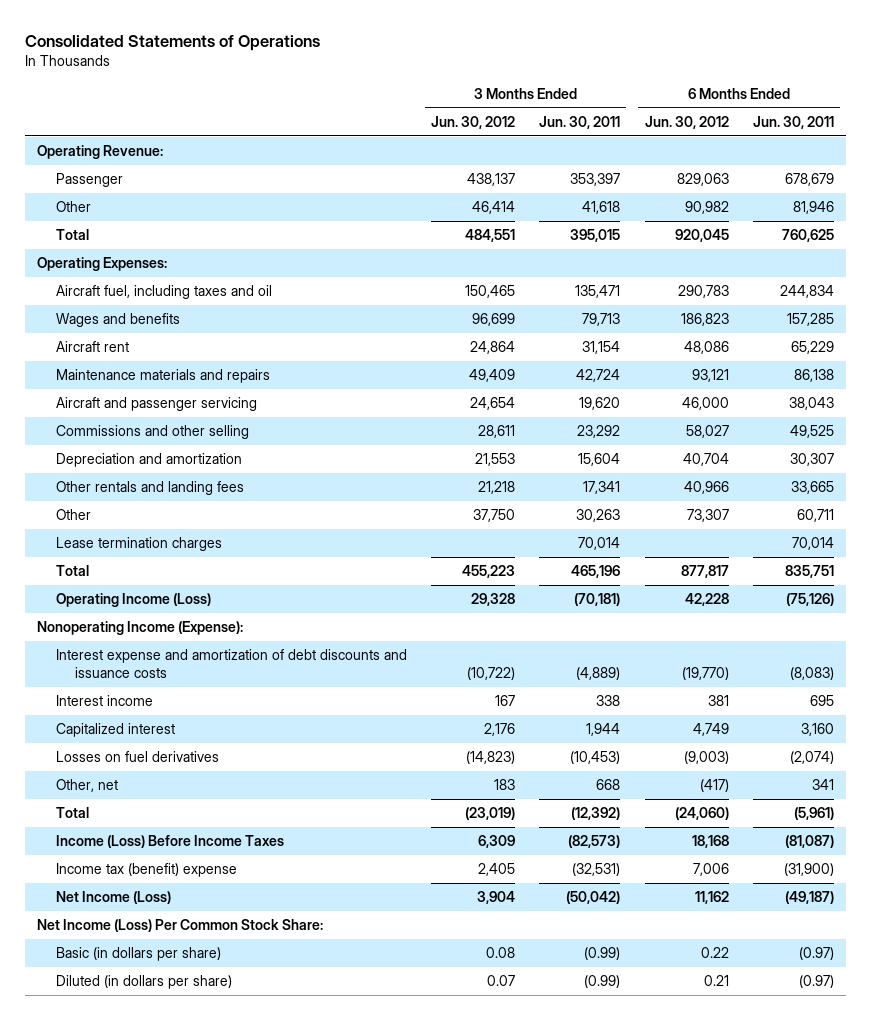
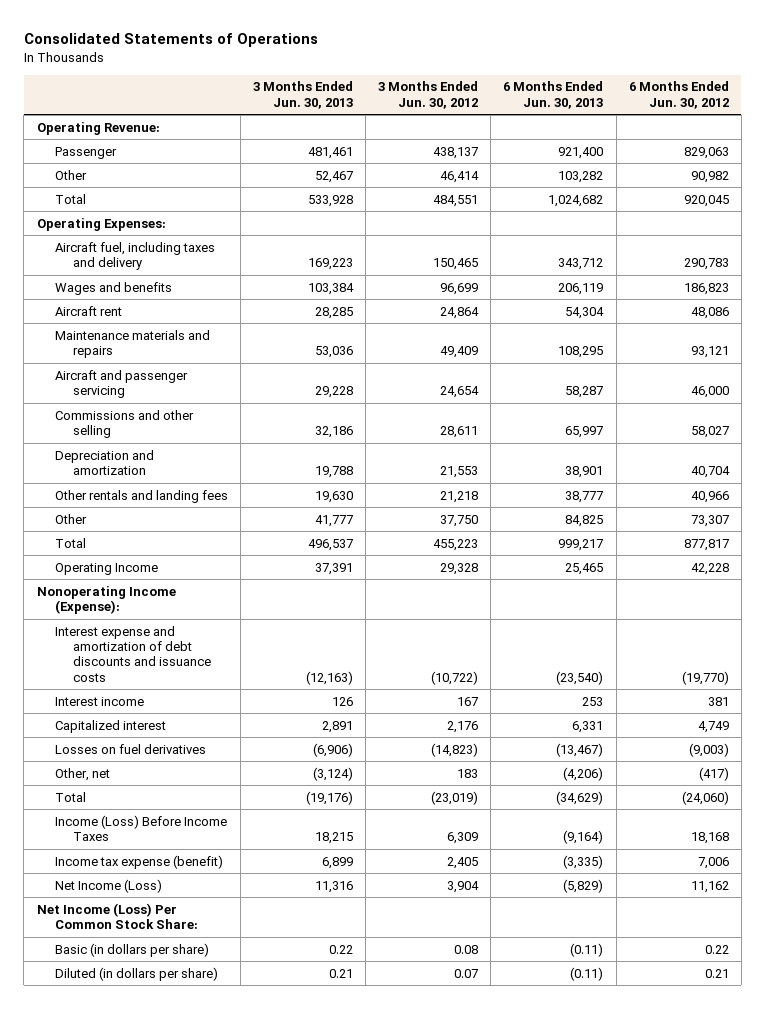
- | 3 Months Ended Jun. 30, 2012 | 3 Months Ended Jun. 30, 2011 | 6 Months Ended Jun. 30, 2012 | 6 Months Ended Jun. 30, 2011
+ | 3 Months Ended Jun. 30, 2013 | 3 Months Ended Jun. 30, 2012 | 6 Months Ended Jun. 30, 2013 | 6 Months Ended Jun. 30, 2012
- Aircraft fuel, including taxes and oil | 150,465 | 135,471 | 290,783 | 244,834
+ Aircraft fuel, including taxes and delivery | 169,223 | 150,465 | 343,712 | 290,783
- Lease termination charges | | 70,014 | | 70,014
- Operating Income (Loss) | 29,328 | (70,181) | 42,228 | (75,126)
+ Operating Income | 37,391 | 29,328 | 25,465 | 42,228
- Income tax (benefit) expense | 2,405 | (32,531) | 7,006 | (31,900)
+ Income tax expense (benefit) | 6,899 | 2,405 | (3,335) | 7,006

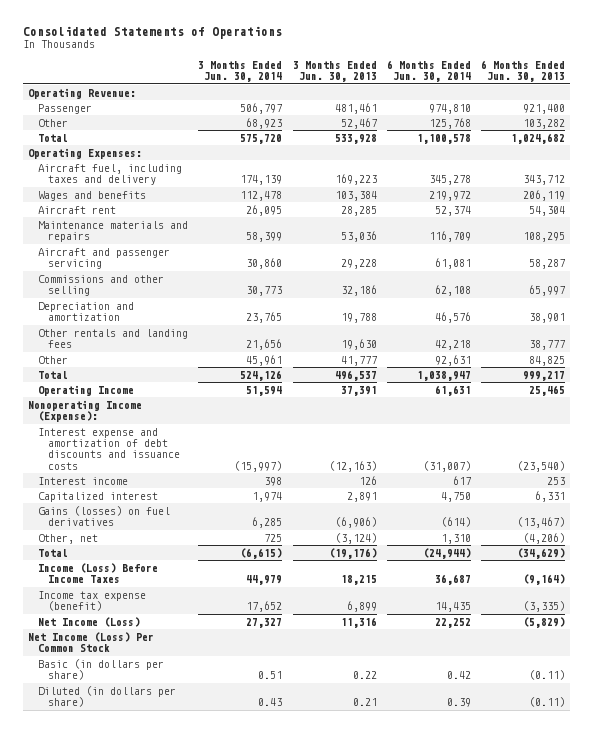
- | 3 Months Ended Jun. 30, 2013 | 3 Months Ended Jun. 30, 2012 | 6 Months Ended Jun. 30, 2013 | 6 Months Ended Jun. 30, 2012
+ | 3 Months Ended Jun. 30, 2014 | 3 Months Ended Jun. 30, 2013 | 6 Months Ended Jun. 30, 2014 | 6 Months Ended Jun. 30, 2013
- Losses on fuel derivatives | (6,906) | (14,823) | (13,467) | (9,003)
+ Gains (losses) on fuel derivatives | 6,285 | (6,906) | (614) | (13,467)
- Net Income (Loss) Per Common Stock Share:
+ Net Income (Loss) Per Common Stock

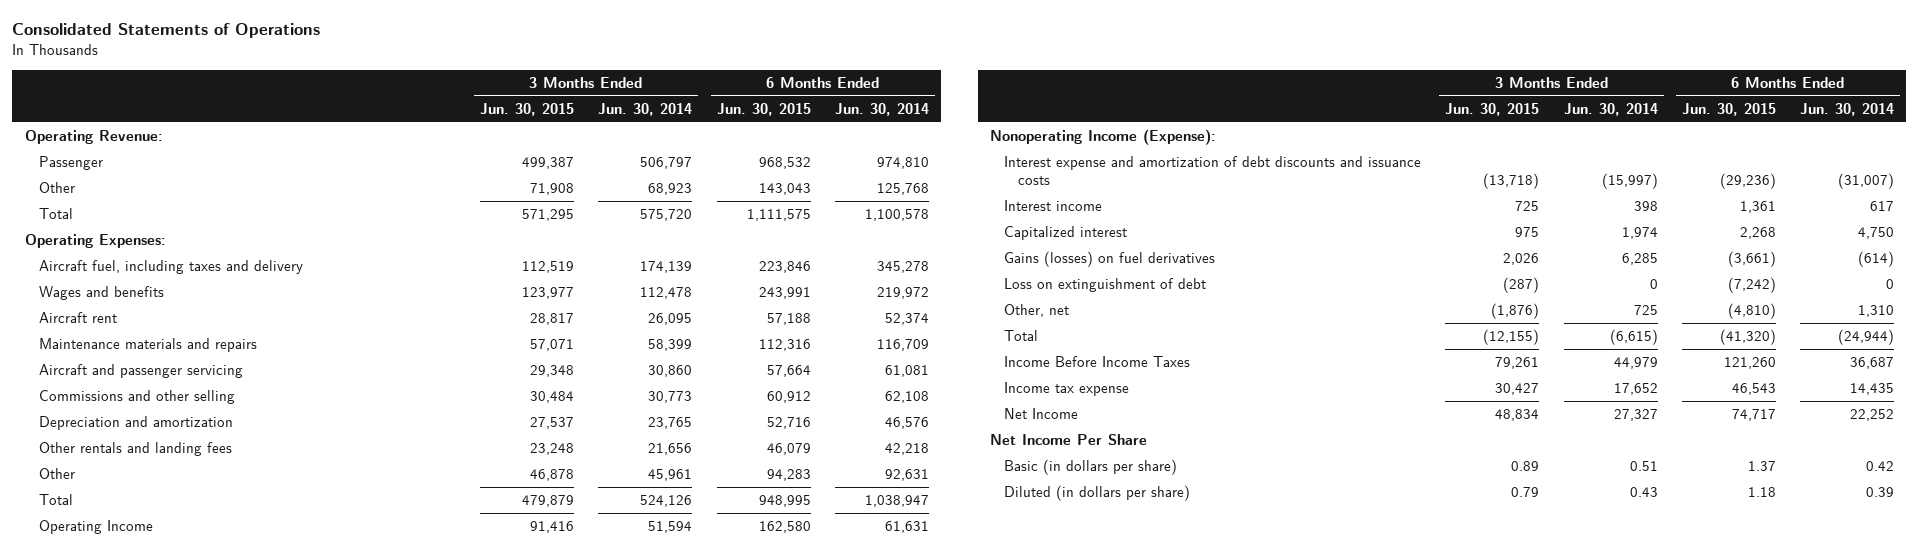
- | 3 Months Ended Jun. 30, 2014 | 3 Months Ended Jun. 30, 2013 | 6 Months Ended Jun. 30, 2014 | 6 Months Ended Jun. 30, 2013
+ | 3 Months Ended Jun. 30, 2015 | 3 Months Ended Jun. 30, 2014 | 6 Months Ended Jun. 30, 2015 | 6 Months Ended Jun. 30, 2014
+ Loss on extinguishment of debt | (287) | 0 | (7,242) | 0
- Income (Loss) Before Income Taxes | 44,979 | 18,215 | 36,687 | (9,164)
- Income tax expense (benefit) | 17,652 | 6,899 | 14,435 | (3,335)
- Net Income (Loss) | 27,327 | 11,316 | 22,252 | (5,829)
- Net Income (Loss) Per Common Stock
+ Income Before Income Taxes | 79,261 | 44,979 | 121,260 | 36,687
+ Income tax expense | 30,427 | 17,652 | 46,543 | 14,435
+ Net Income | 48,834 | 27,327 | 74,717 | 22,252
+ Net Income Per Share

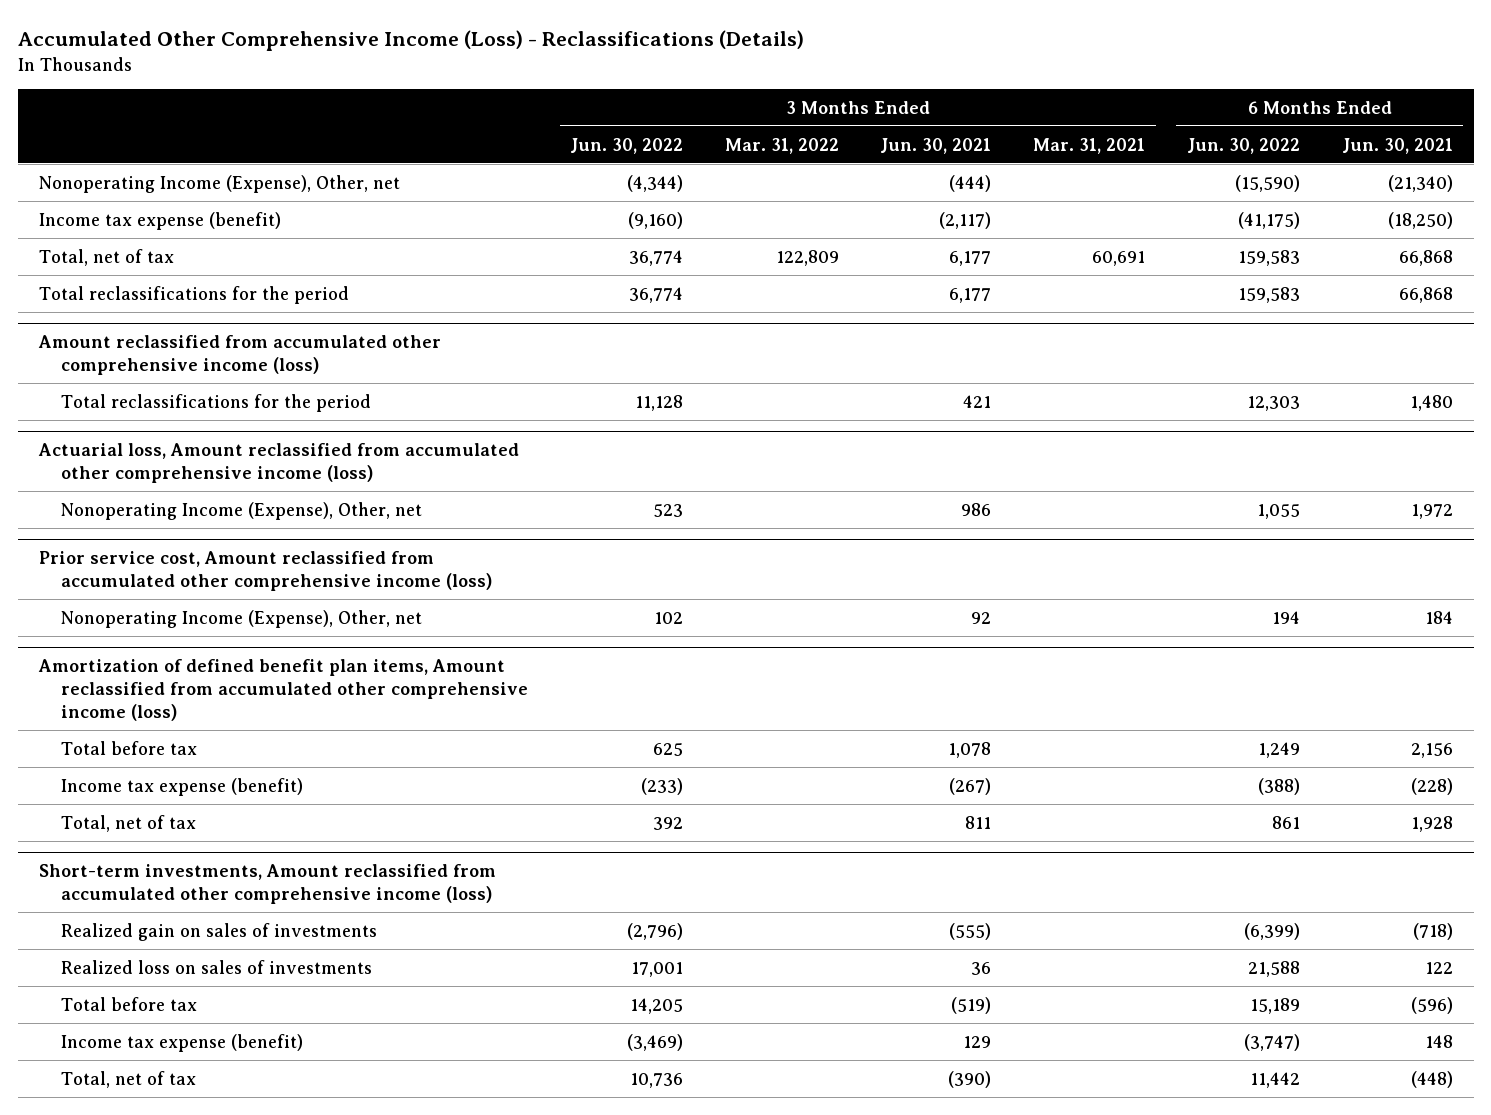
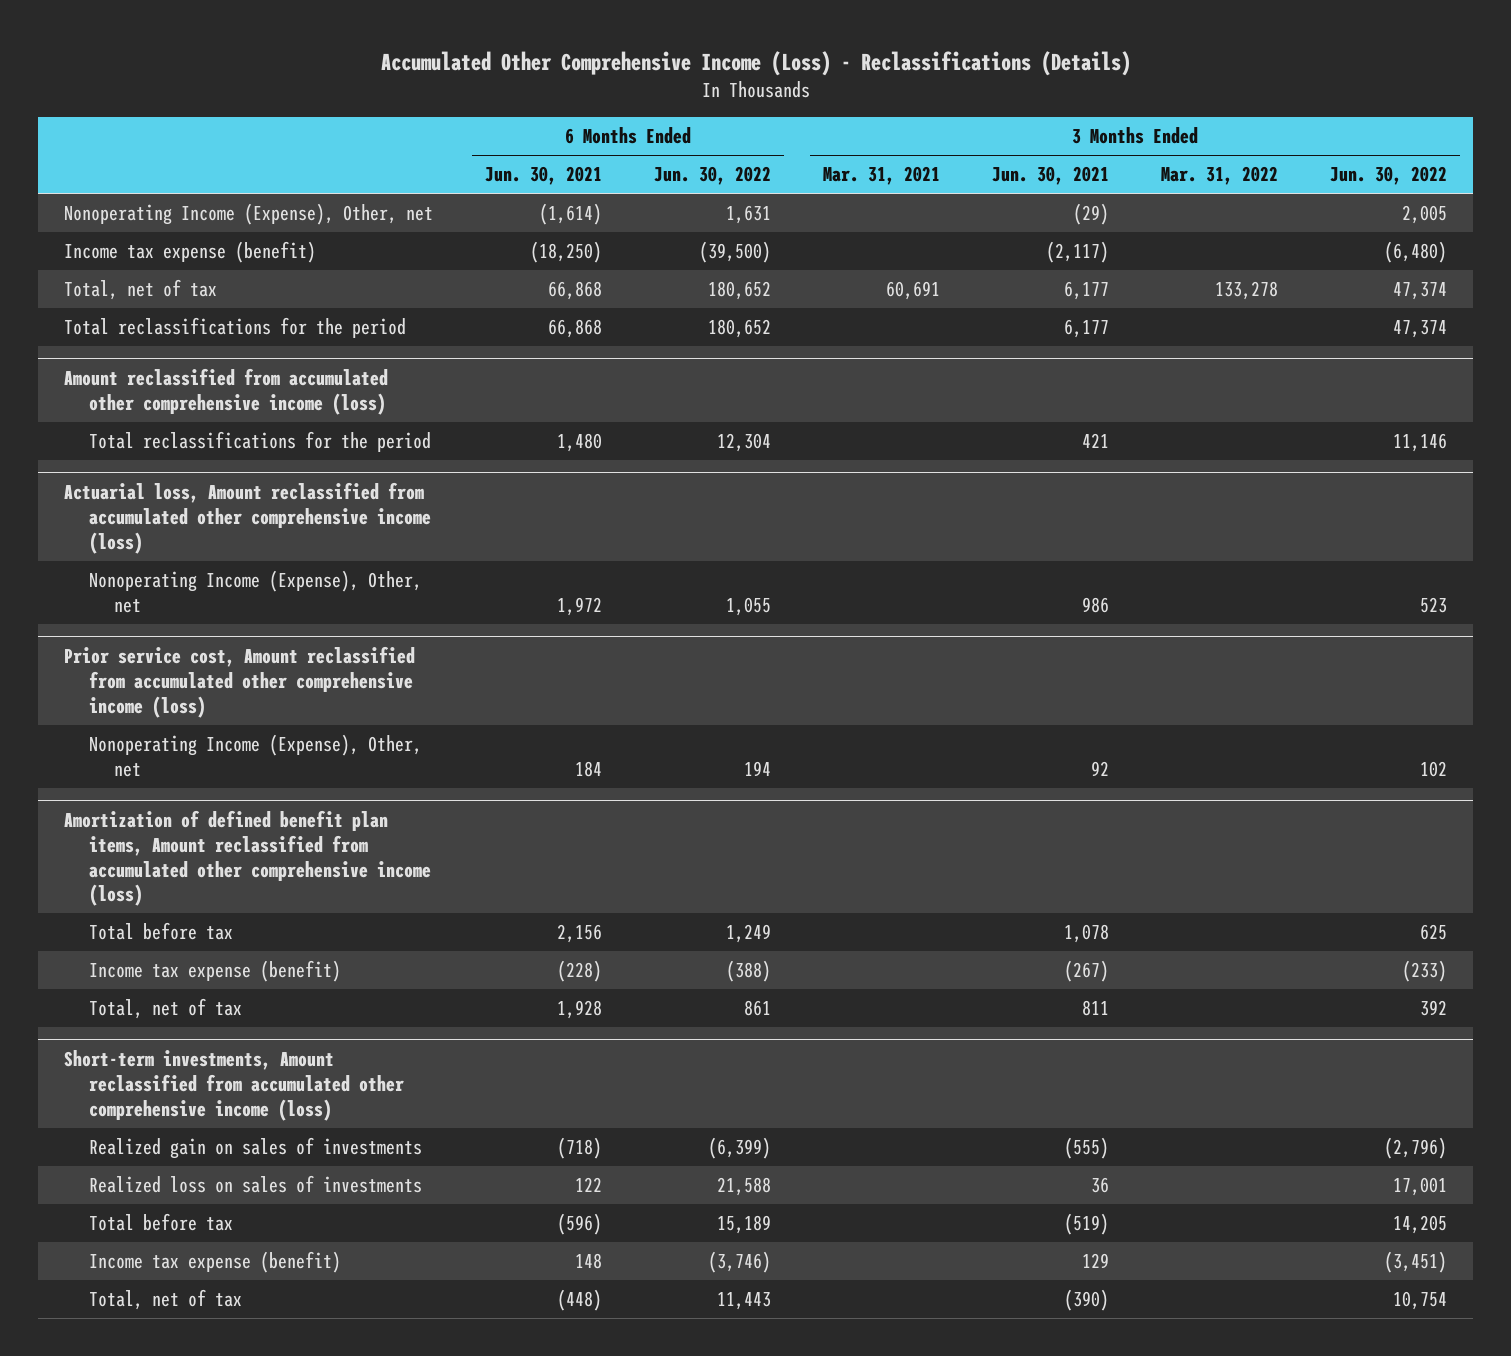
- | 3 Months Ended Jun. 30, 2022 | 3 Months Ended Mar. 31, 2022 | 3 Months Ended Jun. 30, 2021 | 3 Months Ended Mar. 31, 2021 | 6 Months Ended Jun. 30, 2022 | 6 Months Ended Jun. 30, 2021
+ | 6 Months Ended Jun. 30, 2021 | 6 Months Ended Jun. 30, 2022 | 3 Months Ended Mar. 31, 2021 | 3 Months Ended Jun. 30, 2021 | 3 Months Ended Mar. 31, 2022 | 3 Months Ended Jun. 30, 2022
- Nonoperating Income (Expense), Other, net | (4,344) | | (444) | | (15,590) | (21,340)
- Income tax expense (benefit) | (9,160) | | (2,117) | | (41,175) | (18,250)
- Total, net of tax | 36,774 | 122,809 | 6,177 | 60,691 | 159,583 | 66,868
- Total reclassifications for the period | 36,774 | | 6,177 | | 159,583 | 66,868
+ Nonoperating Income (Expense), Other, net | (1,614) | 1,631 | | (29) | | 2,005
+ Income tax expense (benefit) | (18,250) | (39,500) | | (2,117) | | (6,480)
+ Total, net of tax | 66,868 | 180,652 | 60,691 | 6,177 | 133,278 | 47,374
+ Total reclassifications for the period | 66,868 | 180,652 | | 6,177 | | 47,374
@ Amount reclassified from accumulated other comprehensive income (loss)
- Total reclassifications for the period | 11,128 | | 421 | | 12,303 | 1,480
+ Total reclassifications for the period | 1,480 | 12,304 | | 421 | | 11,146
@ Short-term investments, Amount reclassified from accumulated other comprehensive income (loss)
- Income tax expense (benefit) | (3,469) | | 129 | | (3,747) | 148
- Total, net of tax | 10,736 | | (390) | | 11,442 | (448)
+ Income tax expense (benefit) | 148 | (3,746) | | 129 | | (3,451)
+ Total, net of tax | (448) | 11,443 | | (390) | | 10,754

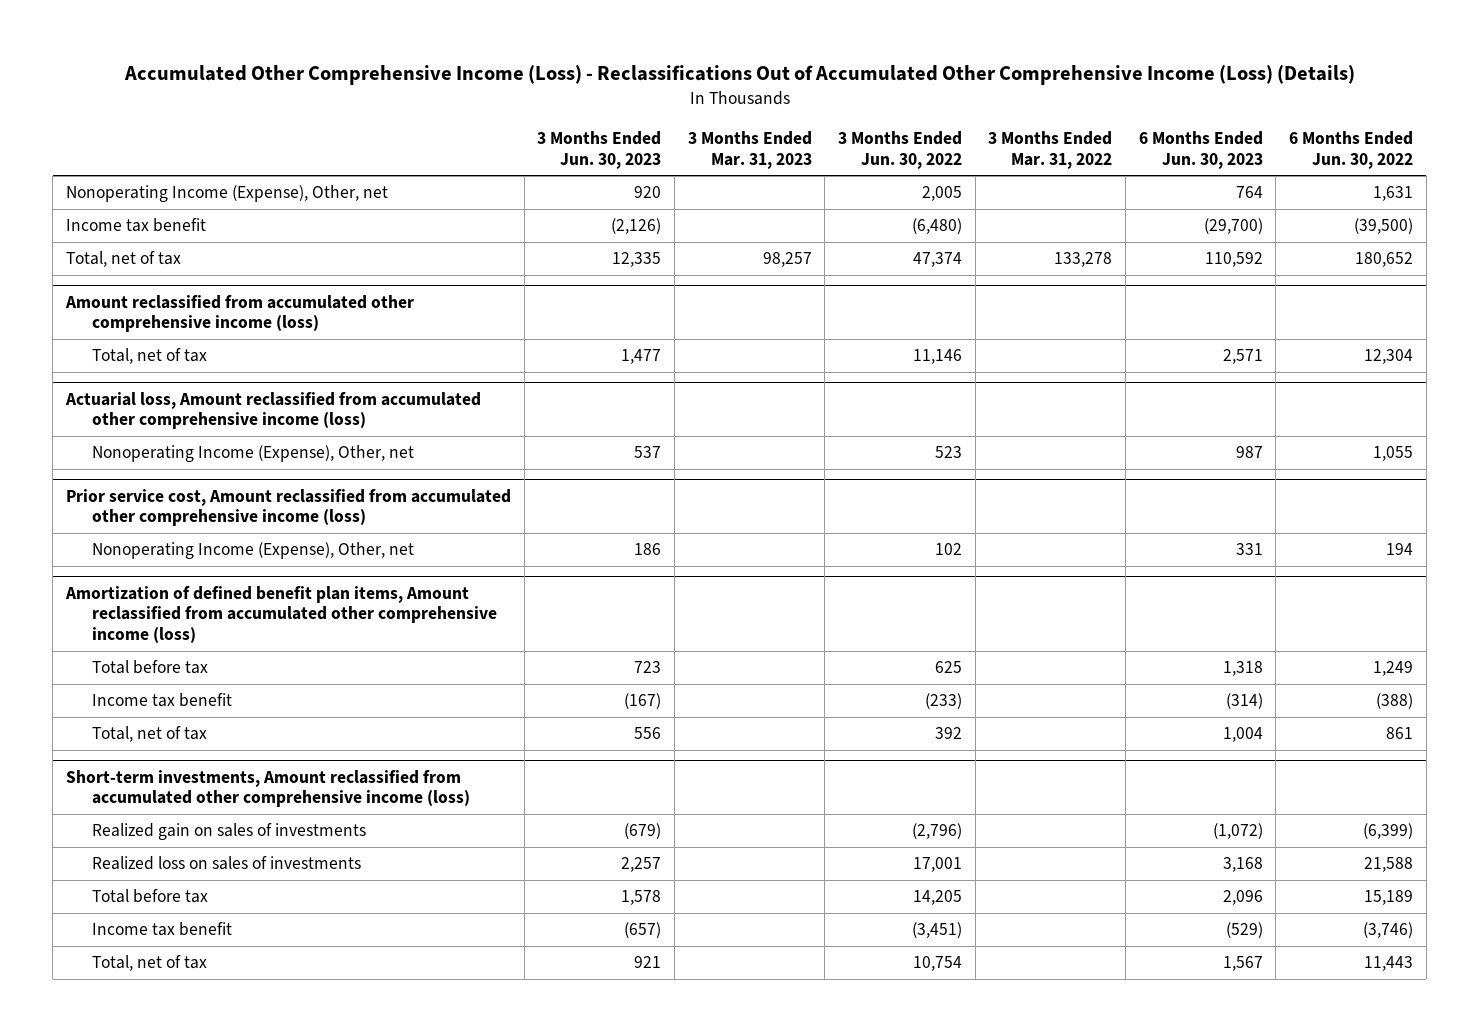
- Accumulated Other Comprehensive Income (Loss) - Reclassifications (Details)
+ Accumulated Other Comprehensive Income (Loss) - Reclassifications Out of Accumulated Other Comprehensive Income (Loss) (Details)
- | 6 Months Ended Jun. 30, 2021 | 6 Months Ended Jun. 30, 2022 | 3 Months Ended Mar. 31, 2021 | 3 Months Ended Jun. 30, 2021 | 3 Months Ended Mar. 31, 2022 | 3 Months Ended Jun. 30, 2022
+ | 3 Months Ended Jun. 30, 2023 | 3 Months Ended Mar. 31, 2023 | 3 Months Ended Jun. 30, 2022 | 3 Months Ended Mar. 31, 2022 | 6 Months Ended Jun. 30, 2023 | 6 Months Ended Jun. 30, 2022
- Income tax expense (benefit) | (18,250) | (39,500) | | (2,117) | | (6,480)
+ Income tax benefit | (2,126) | | (6,480) | | (29,700) | (39,500)
- Total reclassifications for the period | 66,868 | 180,652 | | 6,177 | | 47,374
@ Amount reclassified from accumulated other comprehensive income (loss)
- Total reclassifications for the period | 1,480 | 12,304 | | 421 | | 11,146
+ Total, net of tax | 1,477 | | 11,146 | | 2,571 | 12,304
@ Amortization of defined benefit plan items, Amount reclassified from accumulated other comprehensive income (loss)
- Income tax expense (benefit) | (228) | (388) | | (267) | | (233)
+ Income tax benefit | (167) | | (233) | | (314) | (388)
@ Short-term investments, Amount reclassified from accumulated other comprehensive income (loss)
- Income tax expense (benefit) | 148 | (3,746) | | 129 | | (3,451)
+ Income tax benefit | (657) | | (3,451) | | (529) | (3,746)

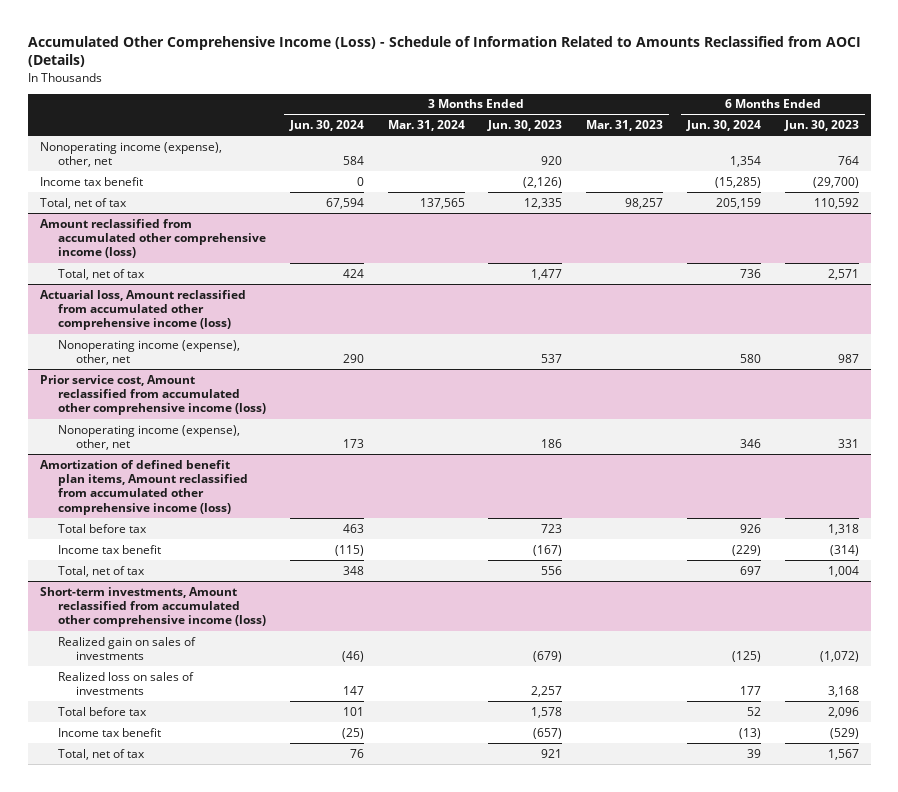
- Accumulated Other Comprehensive Income (Loss) - Reclassifications Out of Accumulated Other Comprehensive Income (Loss) (Details)
+ Accumulated Other Comprehensive Income (Loss) - Schedule of Information Related to Amounts Reclassified from AOCI (Details)
- | 3 Months Ended Jun. 30, 2023 | 3 Months Ended Mar. 31, 2023 | 3 Months Ended Jun. 30, 2022 | 3 Months Ended Mar. 31, 2022 | 6 Months Ended Jun. 30, 2023 | 6 Months Ended Jun. 30, 2022
+ | 3 Months Ended Jun. 30, 2024 | 3 Months Ended Mar. 31, 2024 | 3 Months Ended Jun. 30, 2023 | 3 Months Ended Mar. 31, 2023 | 6 Months Ended Jun. 30, 2024 | 6 Months Ended Jun. 30, 2023
- Nonoperating Income (Expense), Other, net | 920 | | 2,005 | | 764 | 1,631
+ Nonoperating income (expense), other, net | 584 | | 920 | | 1,354 | 764
@ Actuarial loss, Amount reclassified from accumulated other comprehensive income (loss)
- Nonoperating Income (Expense), Other, net | 537 | | 523 | | 987 | 1,055
+ Nonoperating income (expense), other, net | 290 | | 537 | | 580 | 987
@ Prior service cost, Amount reclassified from accumulated other comprehensive income (loss)
- Nonoperating Income (Expense), Other, net | 186 | | 102 | | 331 | 194
+ Nonoperating income (expense), other, net | 173 | | 186 | | 346 | 331

